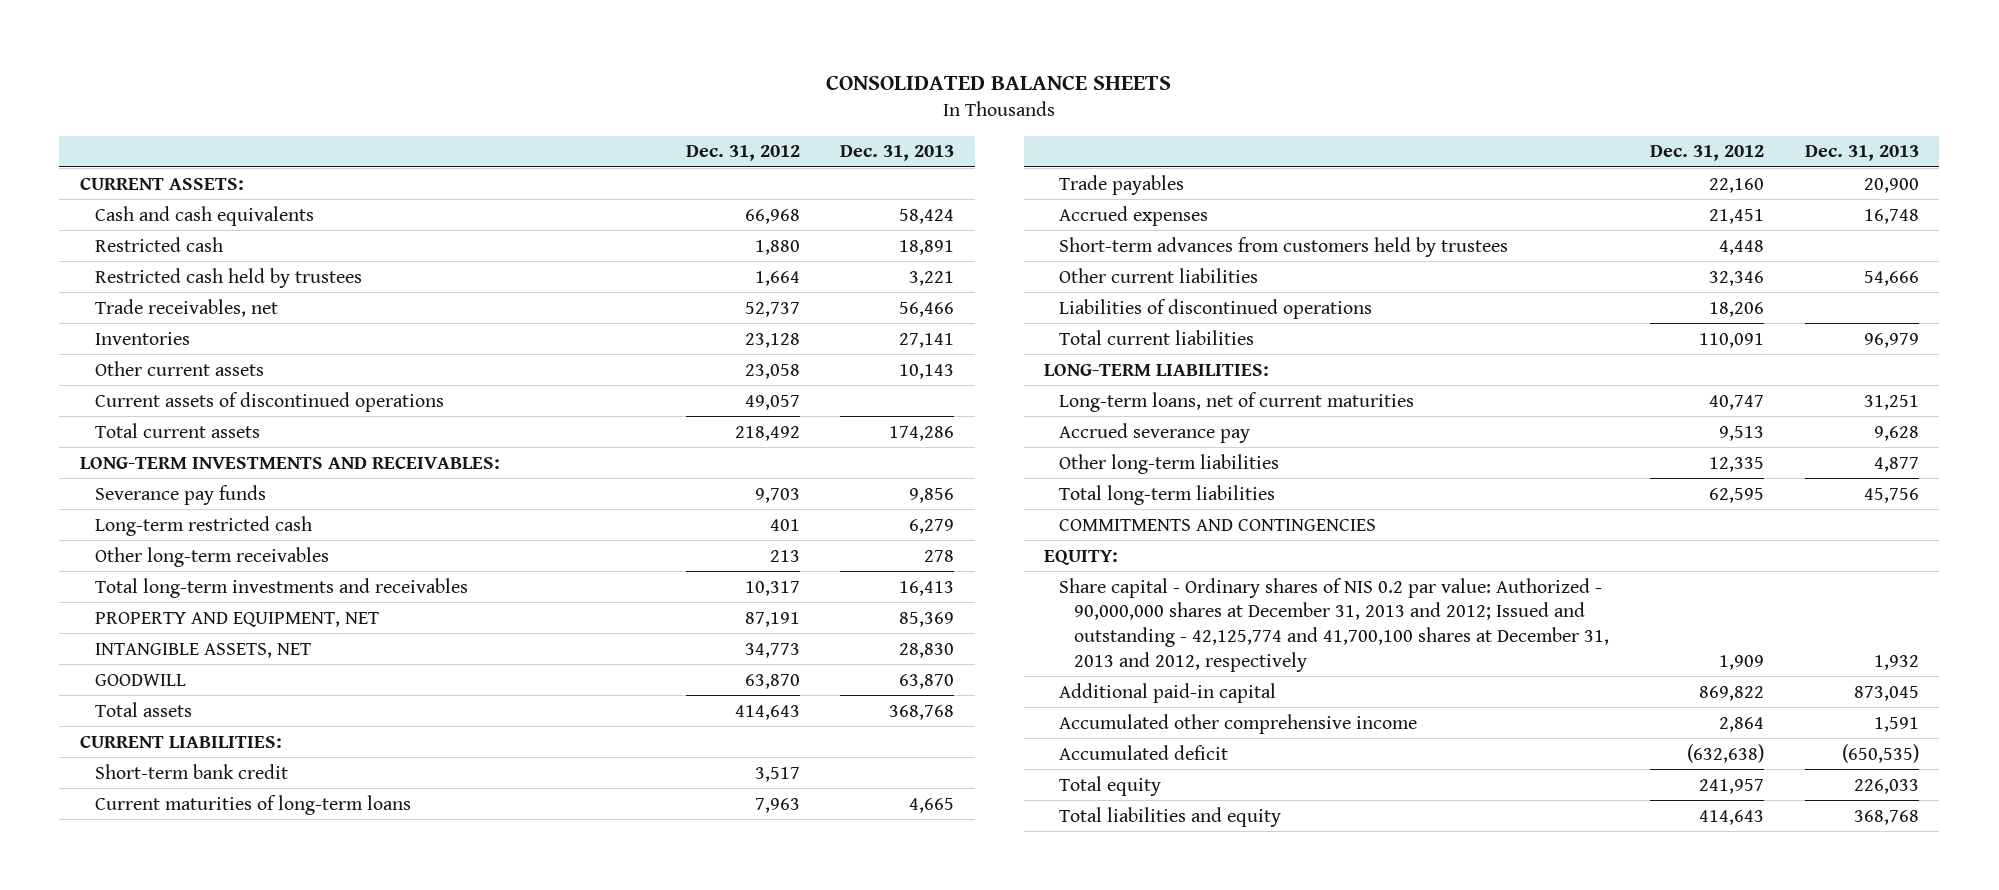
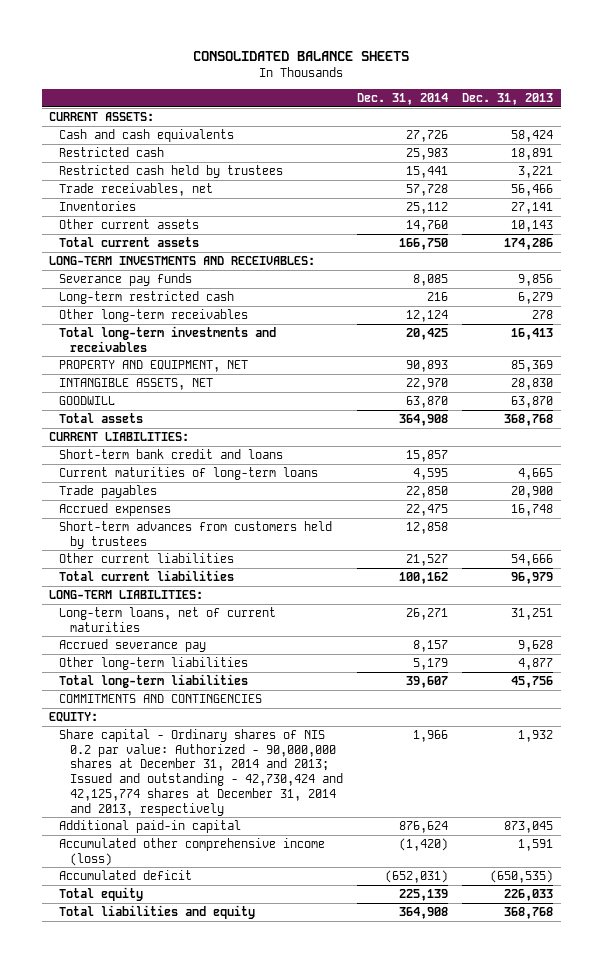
- | Dec. 31, 2012 | Dec. 31, 2013
+ | Dec. 31, 2014 | Dec. 31, 2013
- Current assets of discontinued operations | 49,057 |
- Short-term bank credit | 3,517 |
+ Short-term bank credit and loans | 15,857 |
- Liabilities of discontinued operations | 18,206 |
- Share capital - Ordinary shares of NIS 0.2 par value: Authorized - 90,000,000 shares at December 31, 2013 and 2012; Issued and outstanding - 42,125,774 and 41,700,100 shares at December 31, 2013 and 2012, respectively | 1,909 | 1,932
+ Share capital - Ordinary shares of NIS 0.2 par value: Authorized - 90,000,000 shares at December 31, 2014 and 2013; Issued and outstanding - 42,730,424 and 42,125,774 shares at December 31, 2014 and 2013, respectively | 1,966 | 1,932
- Accumulated other comprehensive income | 2,864 | 1,591
+ Accumulated other comprehensive income (loss) | (1,420) | 1,591

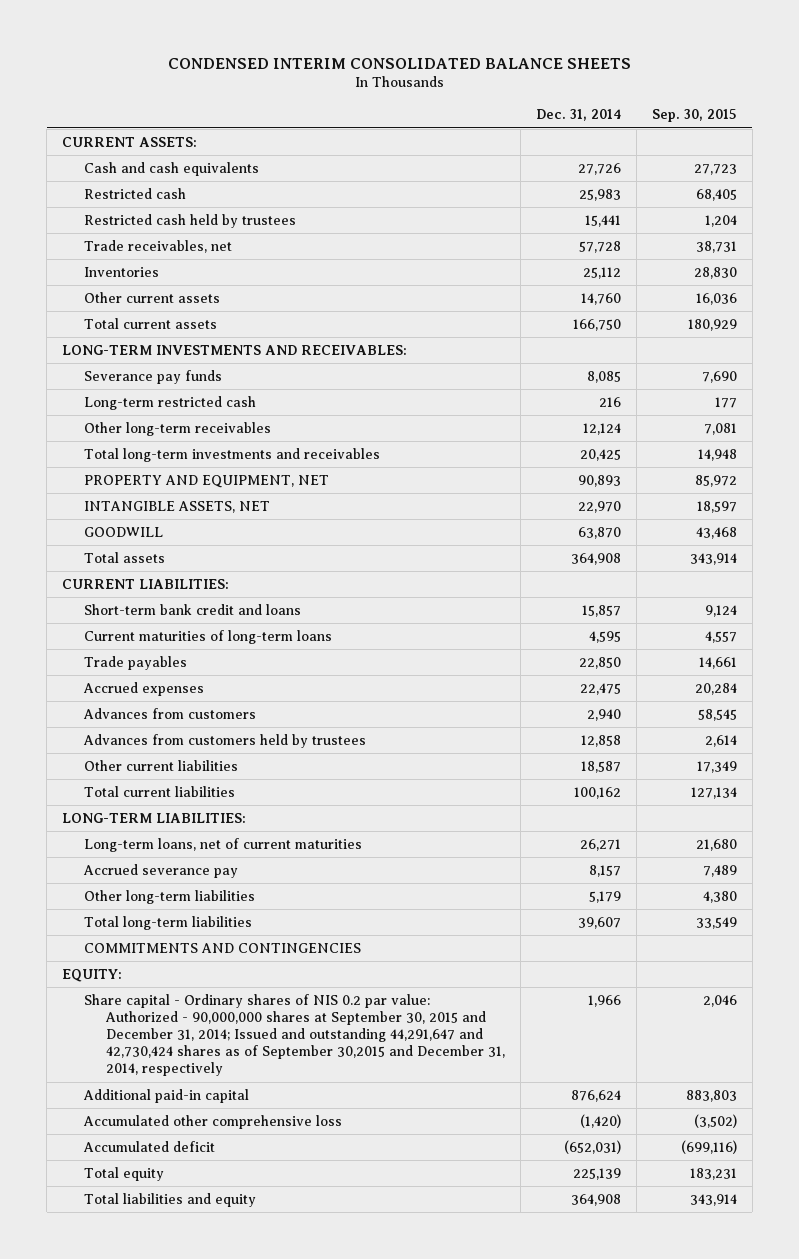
- CONSOLIDATED BALANCE SHEETS
+ CONDENSED INTERIM CONSOLIDATED BALANCE SHEETS
- | Dec. 31, 2014 | Dec. 31, 2013
+ | Dec. 31, 2014 | Sep. 30, 2015
- Short-term advances from customers held by trustees | 12,858 |
- Other current liabilities | 21,527 | 54,666
+ Advances from customers | 2,940 | 58,545
+ Advances from customers held by trustees | 12,858 | 2,614
+ Other current liabilities | 18,587 | 17,349
- Share capital - Ordinary shares of NIS 0.2 par value: Authorized - 90,000,000 shares at December 31, 2014 and 2013; Issued and outstanding - 42,730,424 and 42,125,774 shares at December 31, 2014 and 2013, respectively | 1,966 | 1,932
+ Share capital - Ordinary shares of NIS 0.2 par value: Authorized - 90,000,000 shares at September 30, 2015 and December 31, 2014; Issued and outstanding 44,291,647 and 42,730,424 shares as of September 30,2015 and December 31, 2014, respectively | 1,966 | 2,046
- Accumulated other comprehensive income (loss) | (1,420) | 1,591
+ Accumulated other comprehensive loss | (1,420) | (3,502)

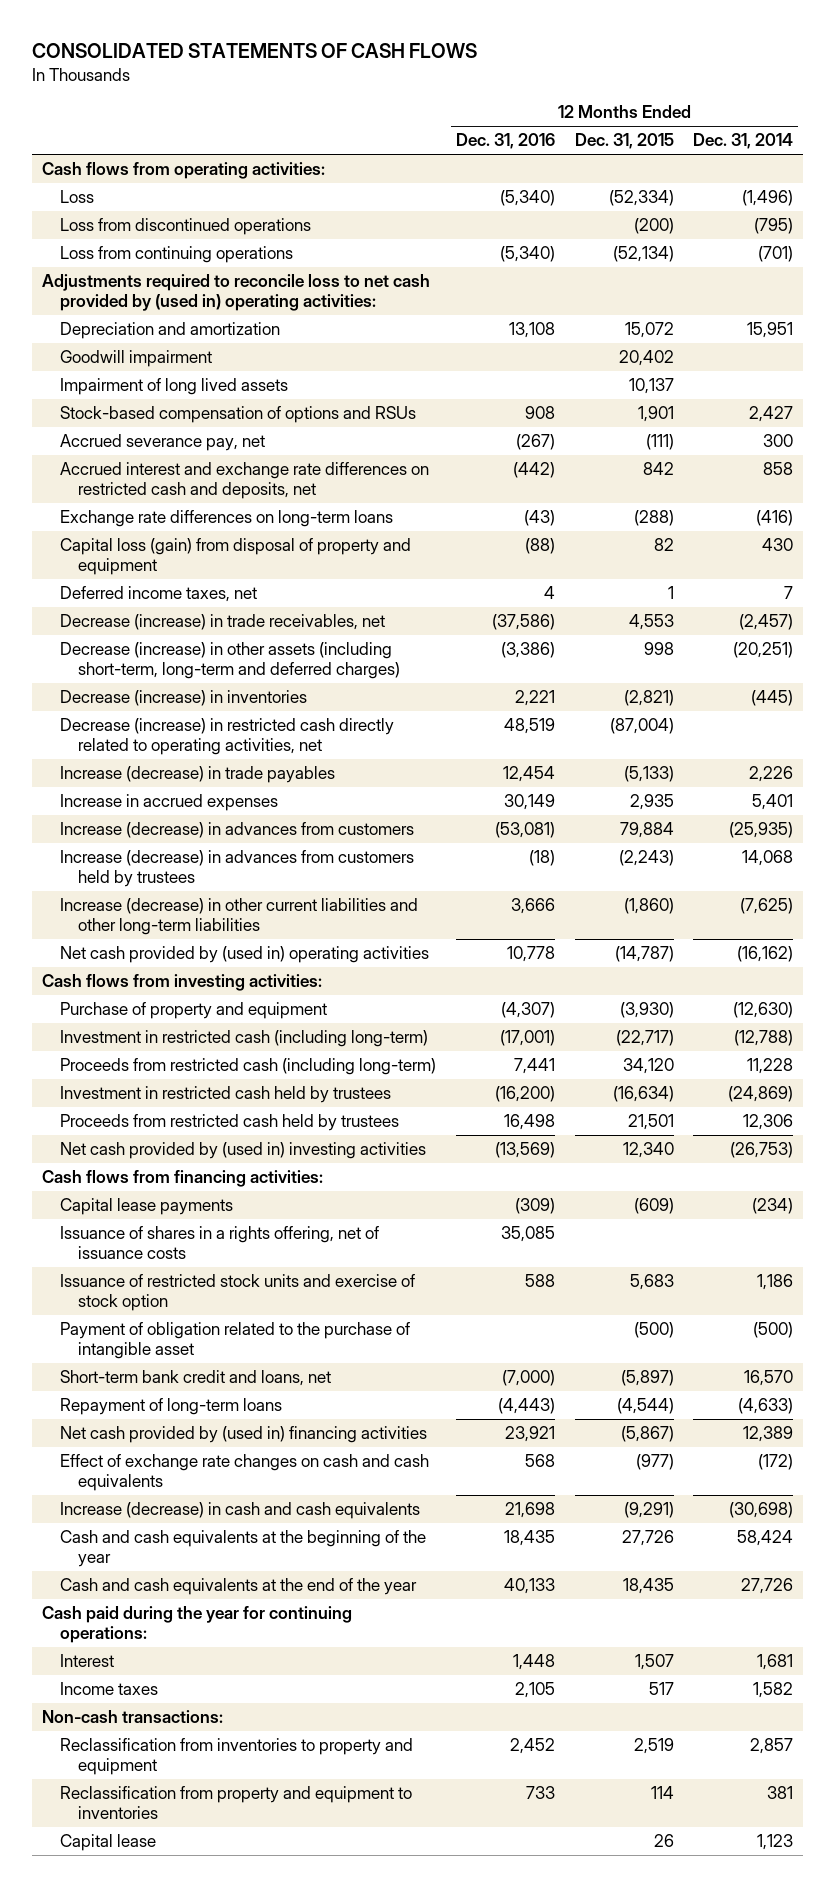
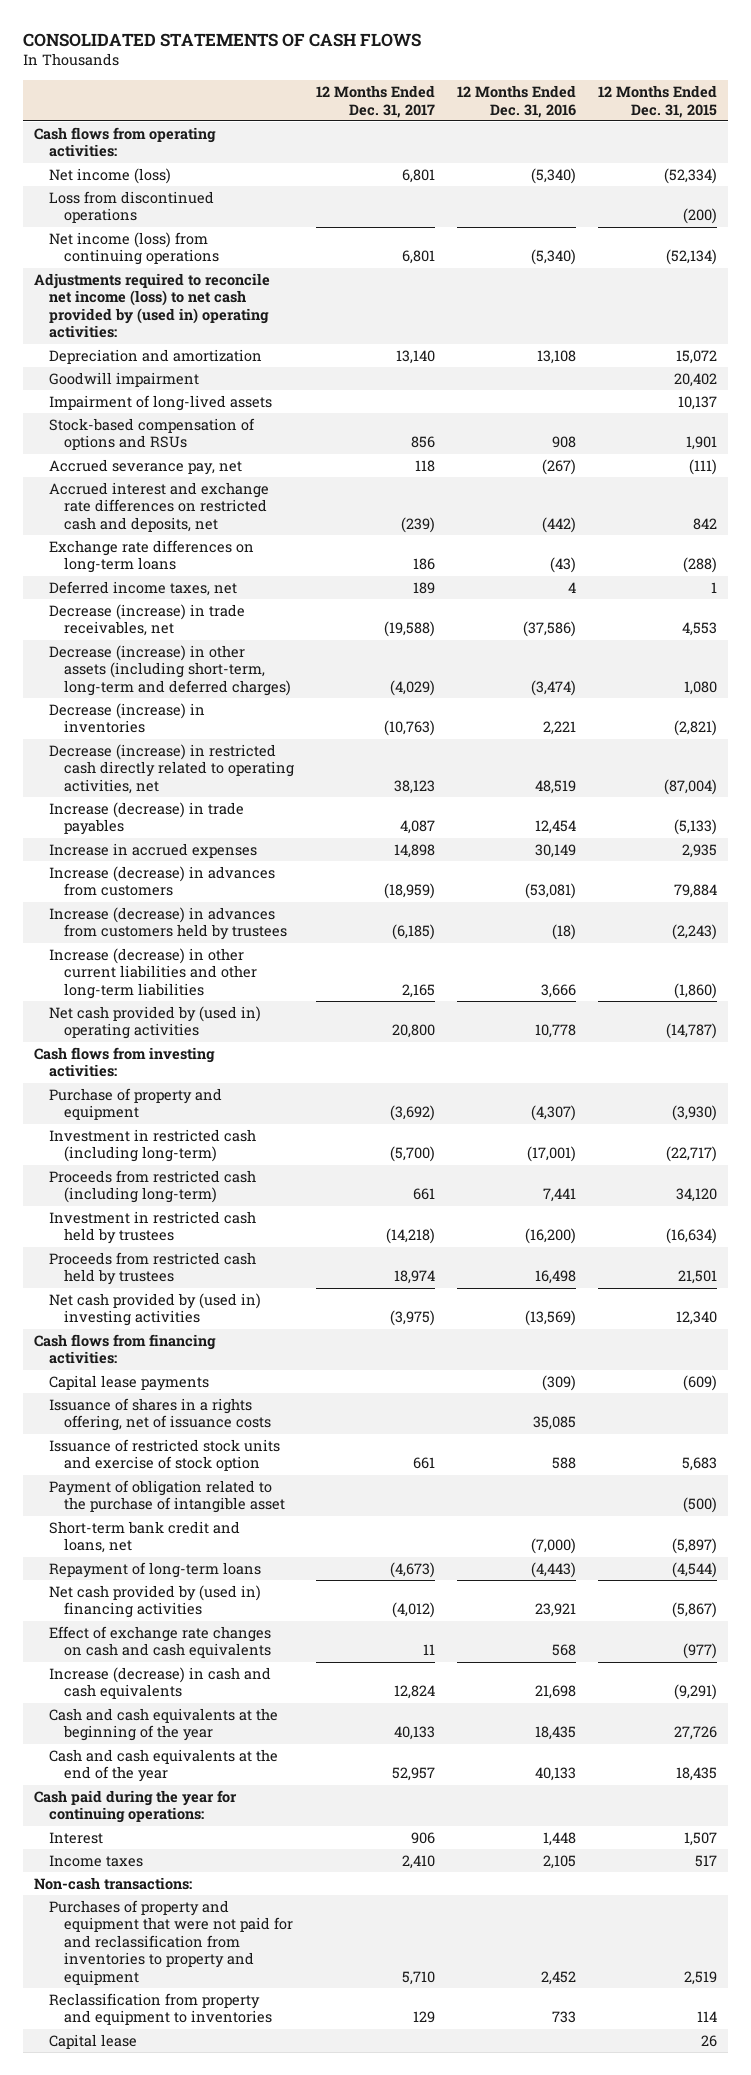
- | 12 Months Ended Dec. 31, 2016 | 12 Months Ended Dec. 31, 2015 | 12 Months Ended Dec. 31, 2014
+ | 12 Months Ended Dec. 31, 2017 | 12 Months Ended Dec. 31, 2016 | 12 Months Ended Dec. 31, 2015
- Loss | (5,340) | (52,334) | (1,496)
+ Net income (loss) | 6,801 | (5,340) | (52,334)
- Loss from continuing operations | (5,340) | (52,134) | (701)
- Adjustments required to reconcile loss to net cash provided by (used in) operating activities:
+ Net income (loss) from continuing operations | 6,801 | (5,340) | (52,134)
+ Adjustments required to reconcile net income (loss) to net cash provided by (used in) operating activities:
- Impairment of long lived assets | | 10,137 |
+ Impairment of long-lived assets | | | 10,137
- Capital loss (gain) from disposal of property and equipment | (88) | 82 | 430
- Decrease (increase) in other assets (including short-term, long-term and deferred charges) | (3,386) | 998 | (20,251)
+ Decrease (increase) in other assets (including short-term, long-term and deferred charges) | (4,029) | (3,474) | 1,080
- Reclassification from inventories to property and equipment | 2,452 | 2,519 | 2,857
+ Purchases of property and equipment that were not paid for and reclassification from inventories to property and equipment | 5,710 | 2,452 | 2,519

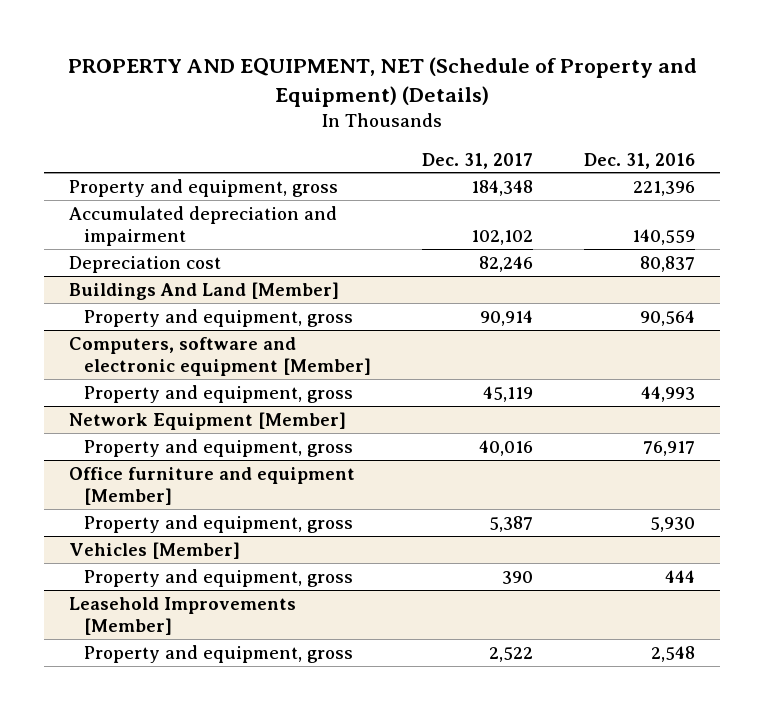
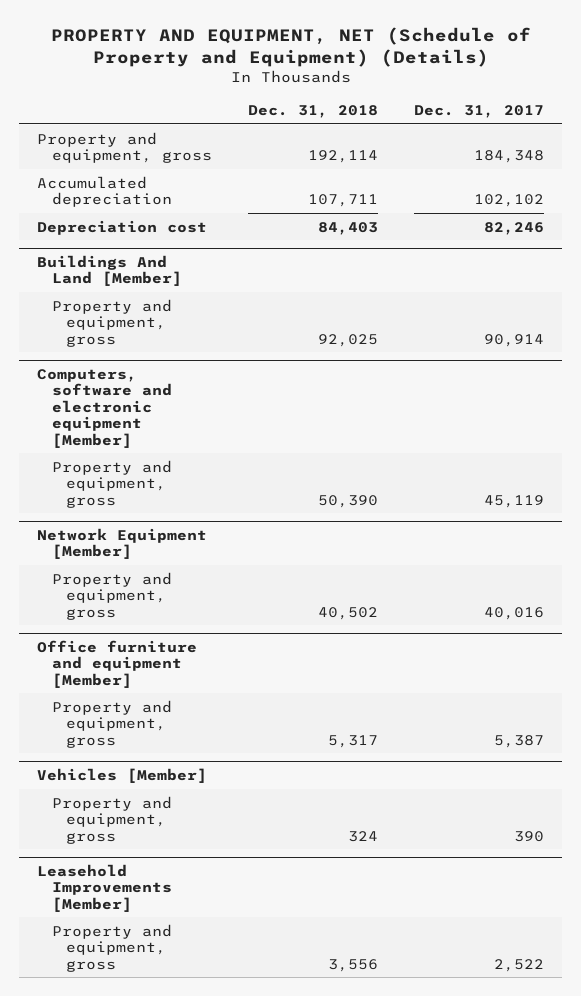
- | Dec. 31, 2017 | Dec. 31, 2016
+ | Dec. 31, 2018 | Dec. 31, 2017
- Accumulated depreciation and impairment | 102,102 | 140,559
+ Accumulated depreciation | 107,711 | 102,102

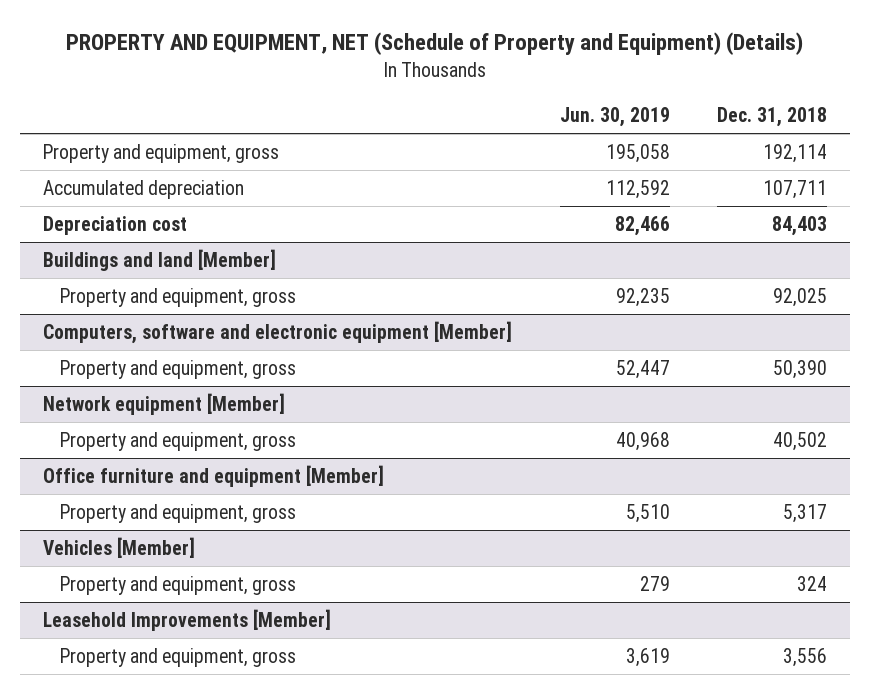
- | Dec. 31, 2018 | Dec. 31, 2017
+ | Jun. 30, 2019 | Dec. 31, 2018
- Buildings And Land [Member]
+ Buildings and land [Member]
- Network Equipment [Member]
+ Network equipment [Member]

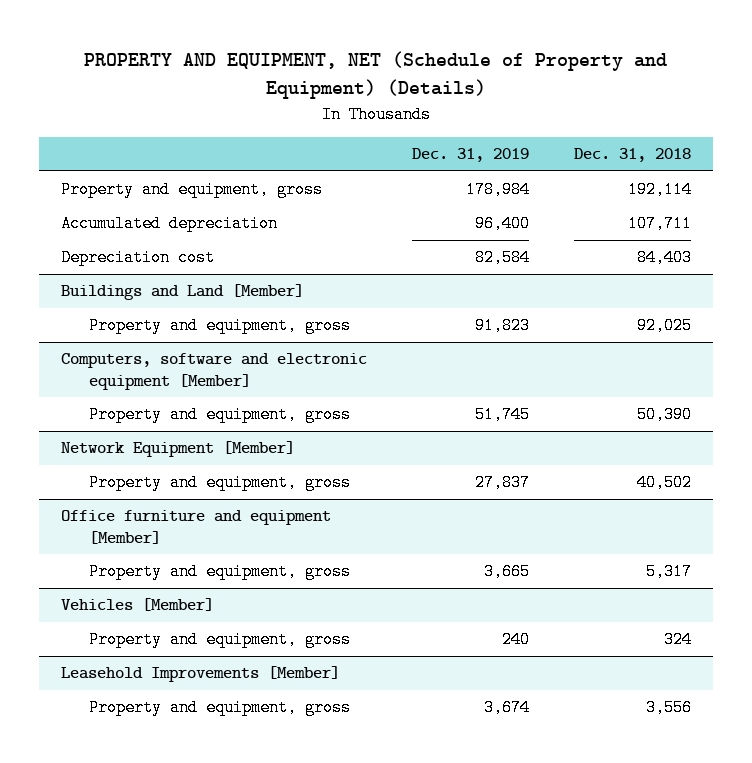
- | Jun. 30, 2019 | Dec. 31, 2018
+ | Dec. 31, 2019 | Dec. 31, 2018
- Buildings and land [Member]
+ Buildings and Land [Member]
- Network equipment [Member]
+ Network Equipment [Member]

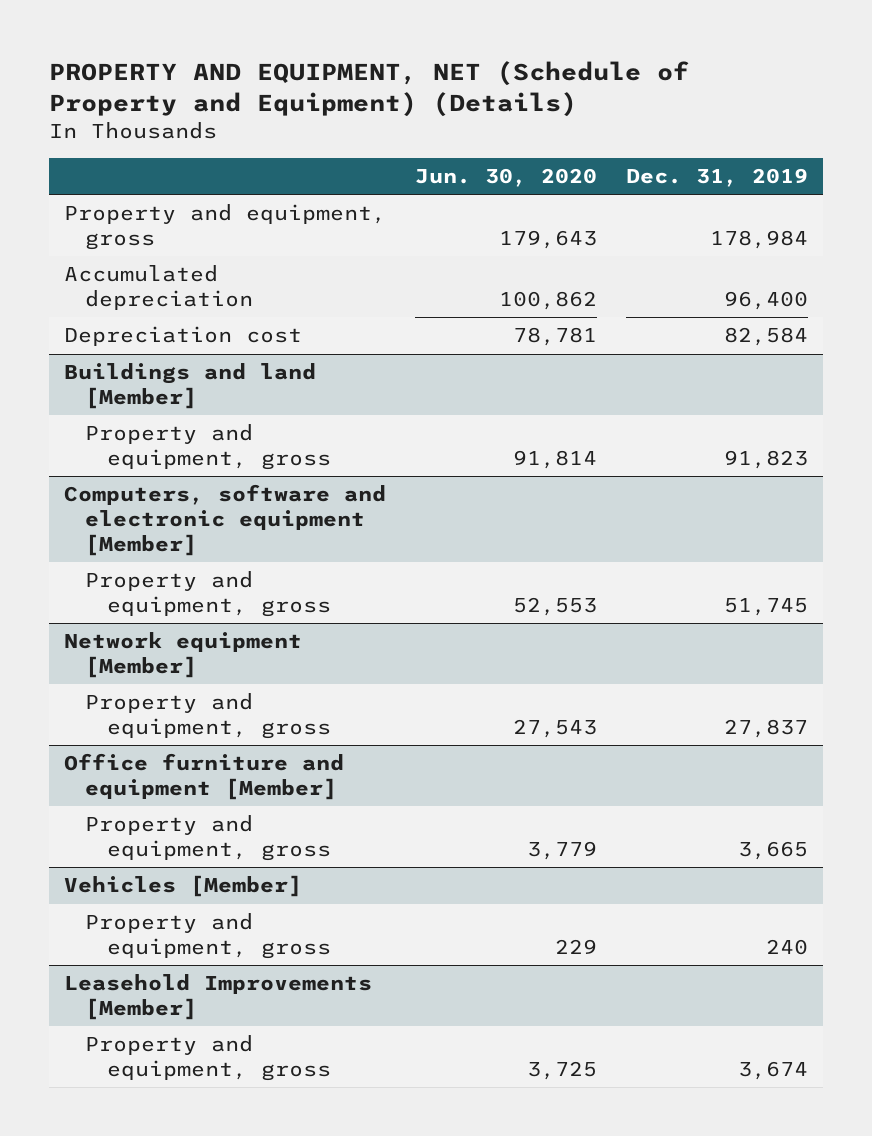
- | Dec. 31, 2019 | Dec. 31, 2018
+ | Jun. 30, 2020 | Dec. 31, 2019
- Buildings and Land [Member]
+ Buildings and land [Member]
- Network Equipment [Member]
+ Network equipment [Member]

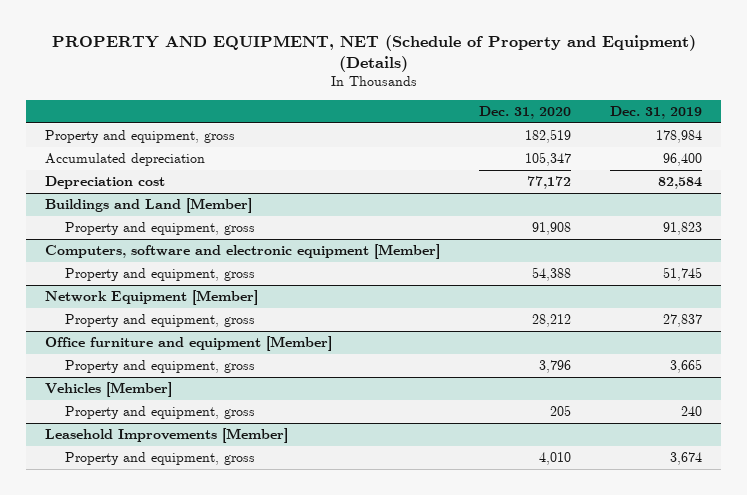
- | Jun. 30, 2020 | Dec. 31, 2019
+ | Dec. 31, 2020 | Dec. 31, 2019
- Buildings and land [Member]
+ Buildings and Land [Member]
- Network equipment [Member]
+ Network Equipment [Member]

